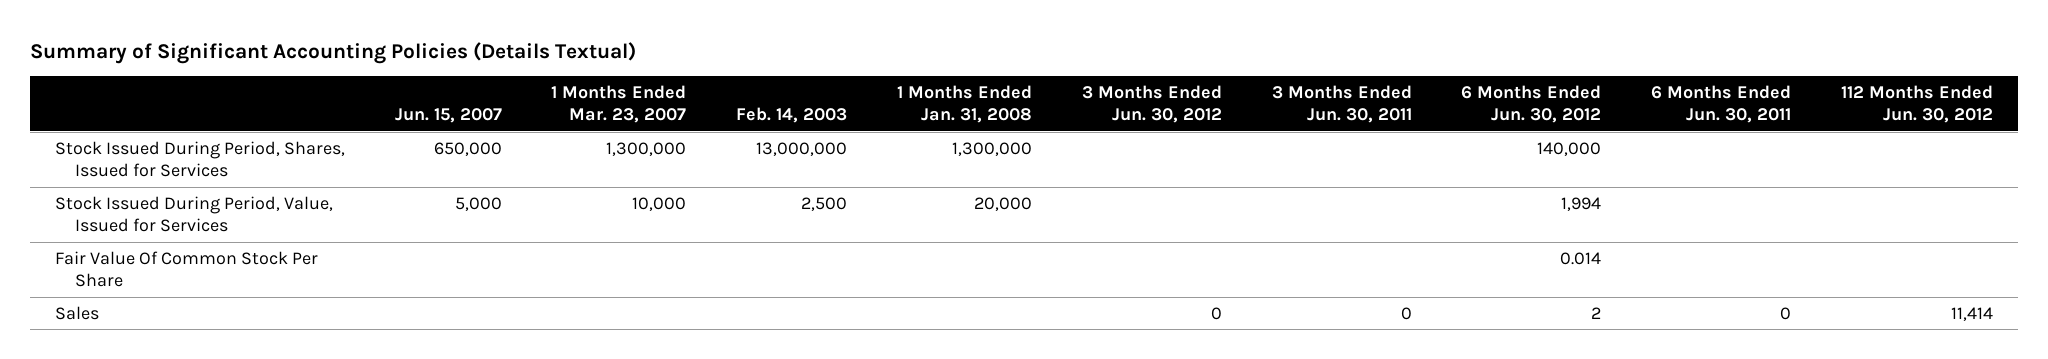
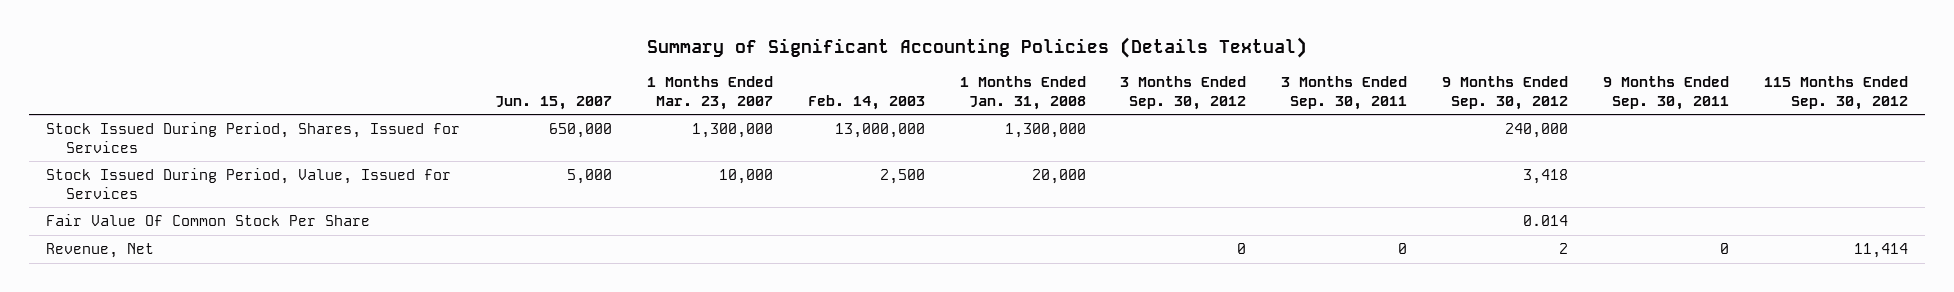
- | Jun. 15, 2007 | 1 Months Ended Mar. 23, 2007 | Feb. 14, 2003 | 1 Months Ended Jan. 31, 2008 | 3 Months Ended Jun. 30, 2012 | 3 Months Ended Jun. 30, 2011 | 6 Months Ended Jun. 30, 2012 | 6 Months Ended Jun. 30, 2011 | 112 Months Ended Jun. 30, 2012
+ | Jun. 15, 2007 | 1 Months Ended Mar. 23, 2007 | Feb. 14, 2003 | 1 Months Ended Jan. 31, 2008 | 3 Months Ended Sep. 30, 2012 | 3 Months Ended Sep. 30, 2011 | 9 Months Ended Sep. 30, 2012 | 9 Months Ended Sep. 30, 2011 | 115 Months Ended Sep. 30, 2012
- Sales | | | | | 0 | 0 | 2 | 0 | 11,414
+ Revenue, Net | | | | | 0 | 0 | 2 | 0 | 11,414

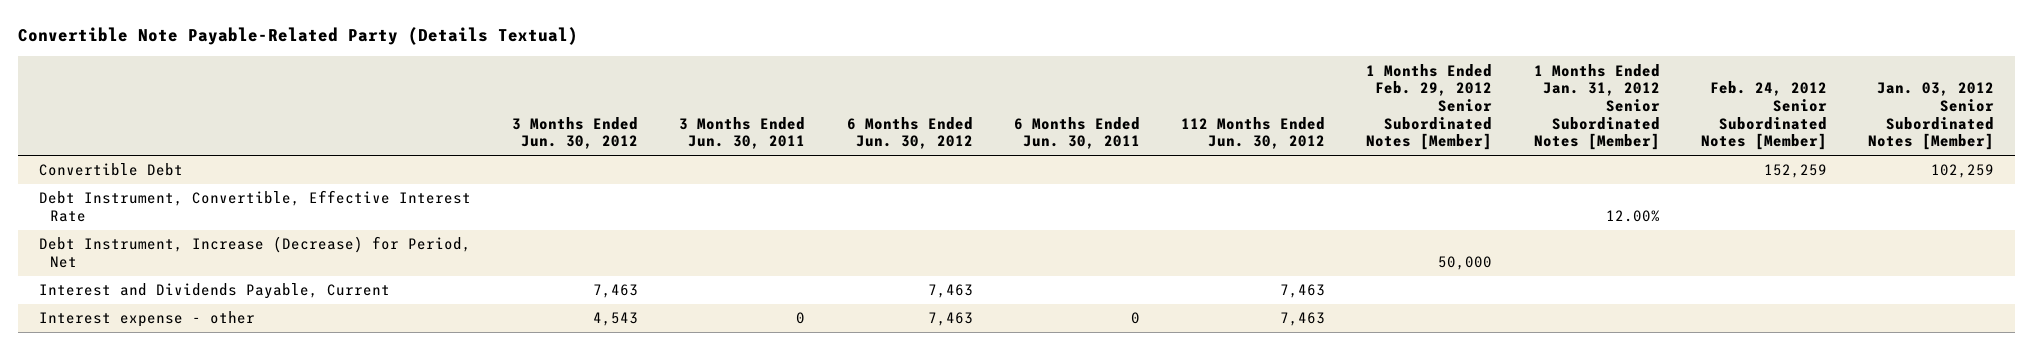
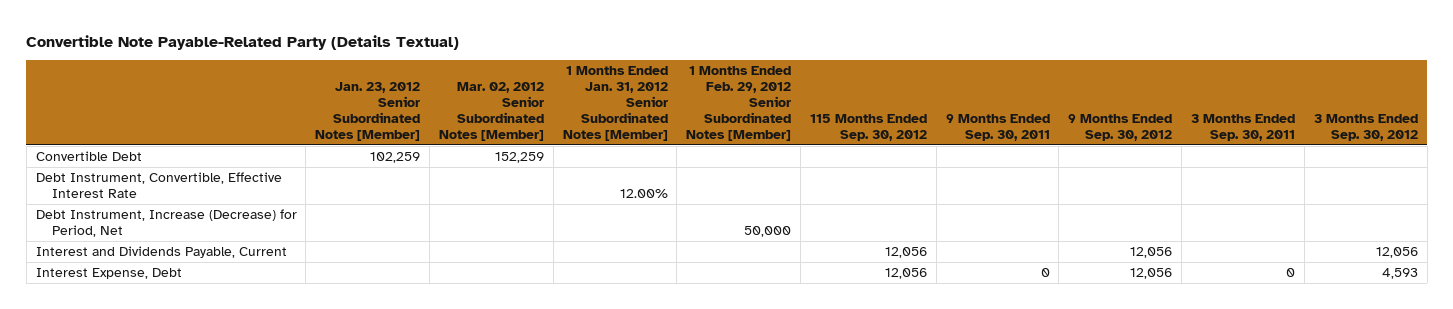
- | 3 Months Ended Jun. 30, 2012 | 3 Months Ended Jun. 30, 2011 | 6 Months Ended Jun. 30, 2012 | 6 Months Ended Jun. 30, 2011 | 112 Months Ended Jun. 30, 2012 | 1 Months Ended Feb. 29, 2012 Senior Subordinated Notes [Member] | 1 Months Ended Jan. 31, 2012 Senior Subordinated Notes [Member] | Feb. 24, 2012 Senior Subordinated Notes [Member] | Jan. 03, 2012 Senior Subordinated Notes [Member]
+ | Jan. 23, 2012 Senior Subordinated Notes [Member] | Mar. 02, 2012 Senior Subordinated Notes [Member] | 1 Months Ended Jan. 31, 2012 Senior Subordinated Notes [Member] | 1 Months Ended Feb. 29, 2012 Senior Subordinated Notes [Member] | 115 Months Ended Sep. 30, 2012 | 9 Months Ended Sep. 30, 2011 | 9 Months Ended Sep. 30, 2012 | 3 Months Ended Sep. 30, 2011 | 3 Months Ended Sep. 30, 2012
- Interest expense - other | 4,543 | 0 | 7,463 | 0 | 7,463 | | | |
+ Interest Expense, Debt | | | | | 12,056 | 0 | 12,056 | 0 | 4,593

